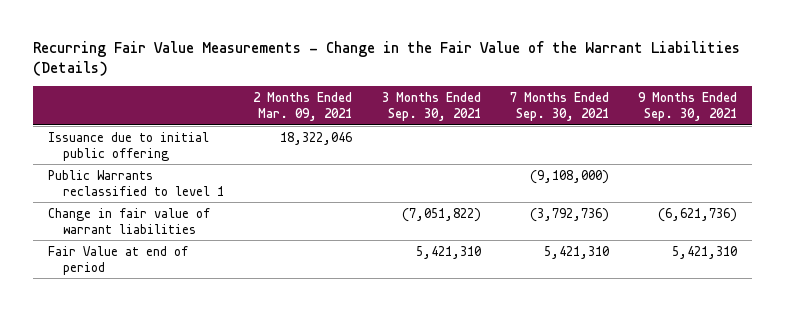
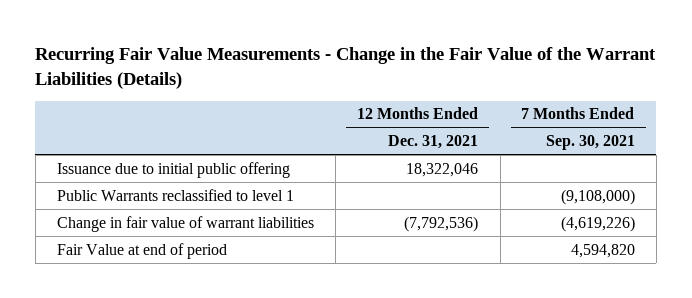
- | 2 Months Ended Mar. 09, 2021 | 3 Months Ended Sep. 30, 2021 | 7 Months Ended Sep. 30, 2021 | 9 Months Ended Sep. 30, 2021
+ | 12 Months Ended Dec. 31, 2021 | 7 Months Ended Sep. 30, 2021
- Change in fair value of warrant liabilities | | (7,051,822) | (3,792,736) | (6,621,736)
- Fair Value at end of period | | 5,421,310 | 5,421,310 | 5,421,310
+ Change in fair value of warrant liabilities | (7,792,536) | (4,619,226)
+ Fair Value at end of period | | 4,594,820

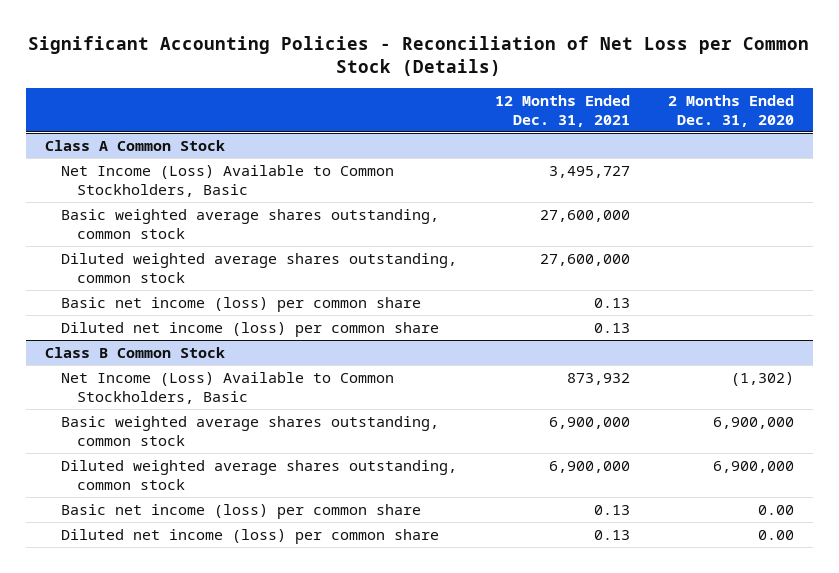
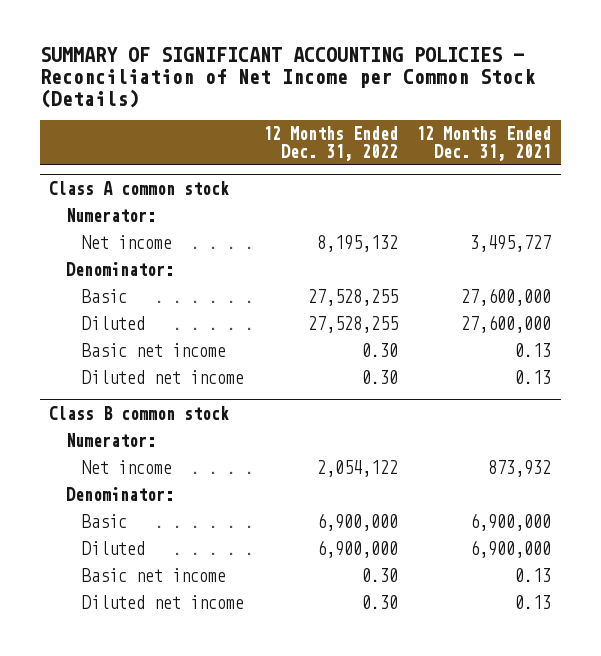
- Significant Accounting Policies - Reconciliation of Net Loss per Common Stock (Details)
+ SUMMARY OF SIGNIFICANT ACCOUNTING POLICIES - Reconciliation of Net Income per Common Stock (Details)
- | 12 Months Ended Dec. 31, 2021 | 2 Months Ended Dec. 31, 2020
+ | 12 Months Ended Dec. 31, 2022 | 12 Months Ended Dec. 31, 2021
- Class A Common Stock
- Net Income (Loss) Available to Common Stockholders, Basic | 3,495,727 |
- Basic weighted average shares outstanding, common stock | 27,600,000 |
- Diluted weighted average shares outstanding, common stock | 27,600,000 |
- Basic net income (loss) per common share | 0.13 |
- Diluted net income (loss) per common share | 0.13 |
- Class B Common Stock
- Net Income (Loss) Available to Common Stockholders, Basic | 873,932 | (1,302)
- Basic weighted average shares outstanding, common stock | 6,900,000 | 6,900,000
- Diluted weighted average shares outstanding, common stock | 6,900,000 | 6,900,000
- Basic net income (loss) per common share | 0.13 | 0.00
- Diluted net income (loss) per common share | 0.13 | 0.00
+ Class A common stock
+ Numerator:
+ Net income | 8,195,132 | 3,495,727
+ Denominator:
+ Basic | 27,528,255 | 27,600,000
+ Diluted | 27,528,255 | 27,600,000
+ Basic net income | 0.30 | 0.13
+ Diluted net income | 0.30 | 0.13
+ Class B common stock
+ Numerator:
+ Net income | 2,054,122 | 873,932
+ Denominator:
+ Basic | 6,900,000 | 6,900,000
+ Diluted | 6,900,000 | 6,900,000
+ Basic net income | 0.30 | 0.13
+ Diluted net income | 0.30 | 0.13

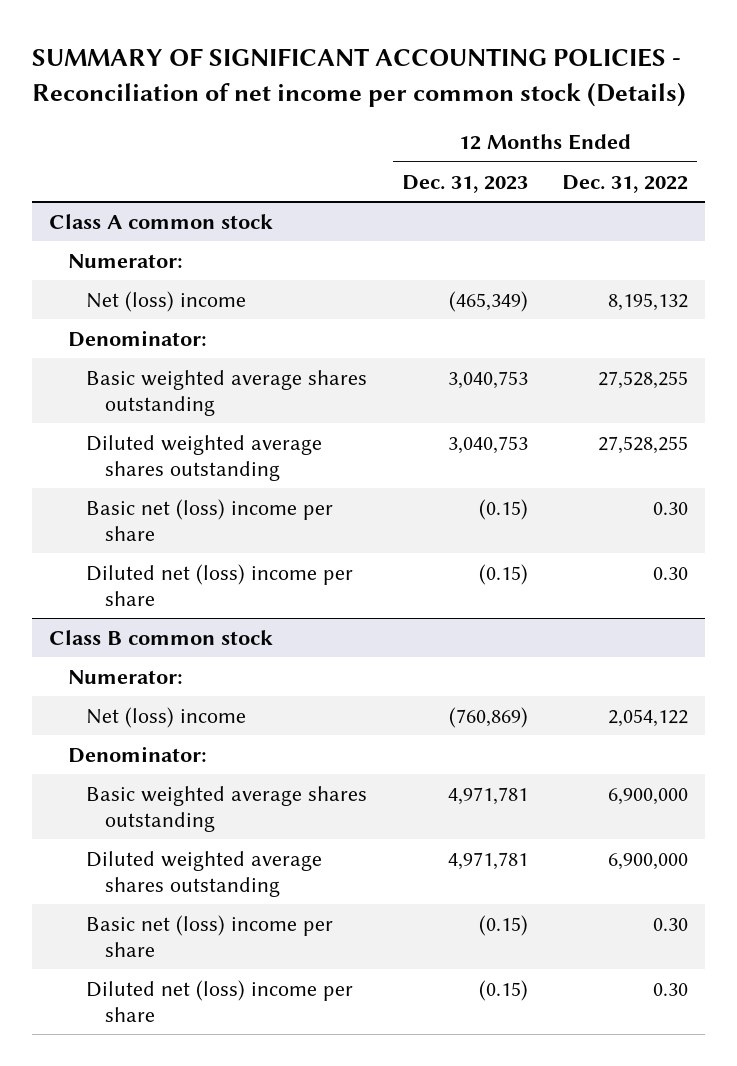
- SUMMARY OF SIGNIFICANT ACCOUNTING POLICIES - Reconciliation of Net Income per Common Stock (Details)
+ SUMMARY OF SIGNIFICANT ACCOUNTING POLICIES - Reconciliation of net income per common stock (Details)
- | 12 Months Ended Dec. 31, 2022 | 12 Months Ended Dec. 31, 2021
+ | 12 Months Ended Dec. 31, 2023 | 12 Months Ended Dec. 31, 2022
@ Class A common stock
- Net income | 8,195,132 | 3,495,727
+ Net (loss) income | (465,349) | 8,195,132
- Basic | 27,528,255 | 27,600,000
- Diluted | 27,528,255 | 27,600,000
- Basic net income | 0.30 | 0.13
- Diluted net income | 0.30 | 0.13
+ Basic weighted average shares outstanding | 3,040,753 | 27,528,255
+ Diluted weighted average shares outstanding | 3,040,753 | 27,528,255
+ Basic net (loss) income per share | (0.15) | 0.30
+ Diluted net (loss) income per share | (0.15) | 0.30
@ Class B common stock
- Net income | 2,054,122 | 873,932
+ Net (loss) income | (760,869) | 2,054,122
- Basic | 6,900,000 | 6,900,000
- Diluted | 6,900,000 | 6,900,000
- Basic net income | 0.30 | 0.13
- Diluted net income | 0.30 | 0.13
+ Basic weighted average shares outstanding | 4,971,781 | 6,900,000
+ Diluted weighted average shares outstanding | 4,971,781 | 6,900,000
+ Basic net (loss) income per share | (0.15) | 0.30
+ Diluted net (loss) income per share | (0.15) | 0.30

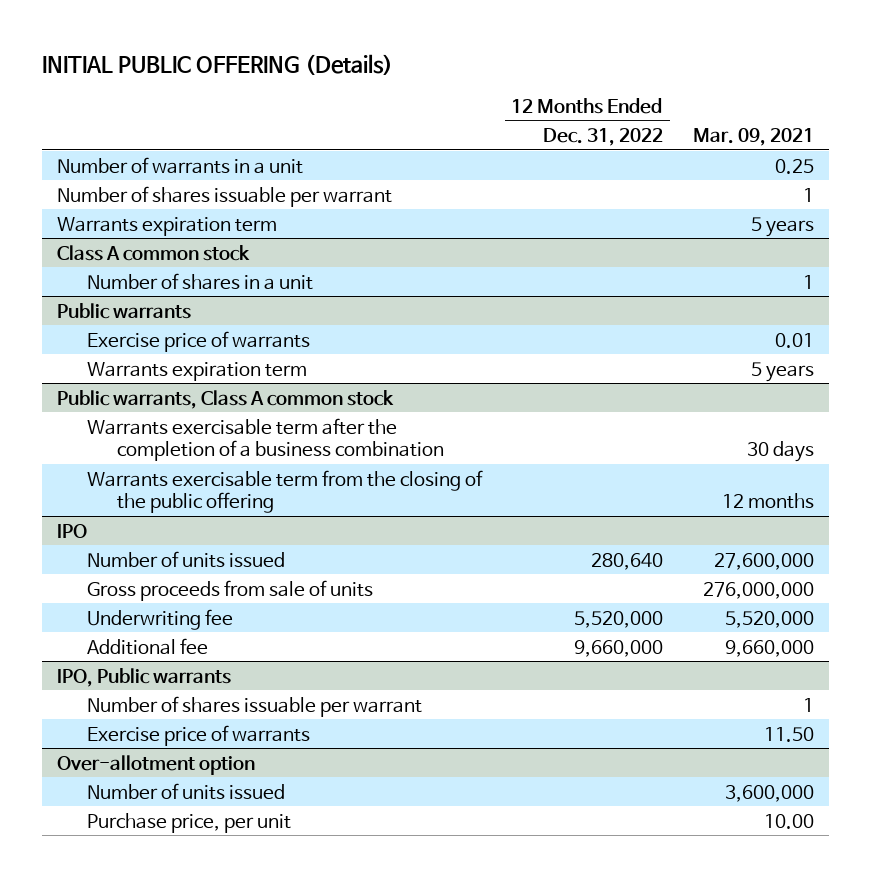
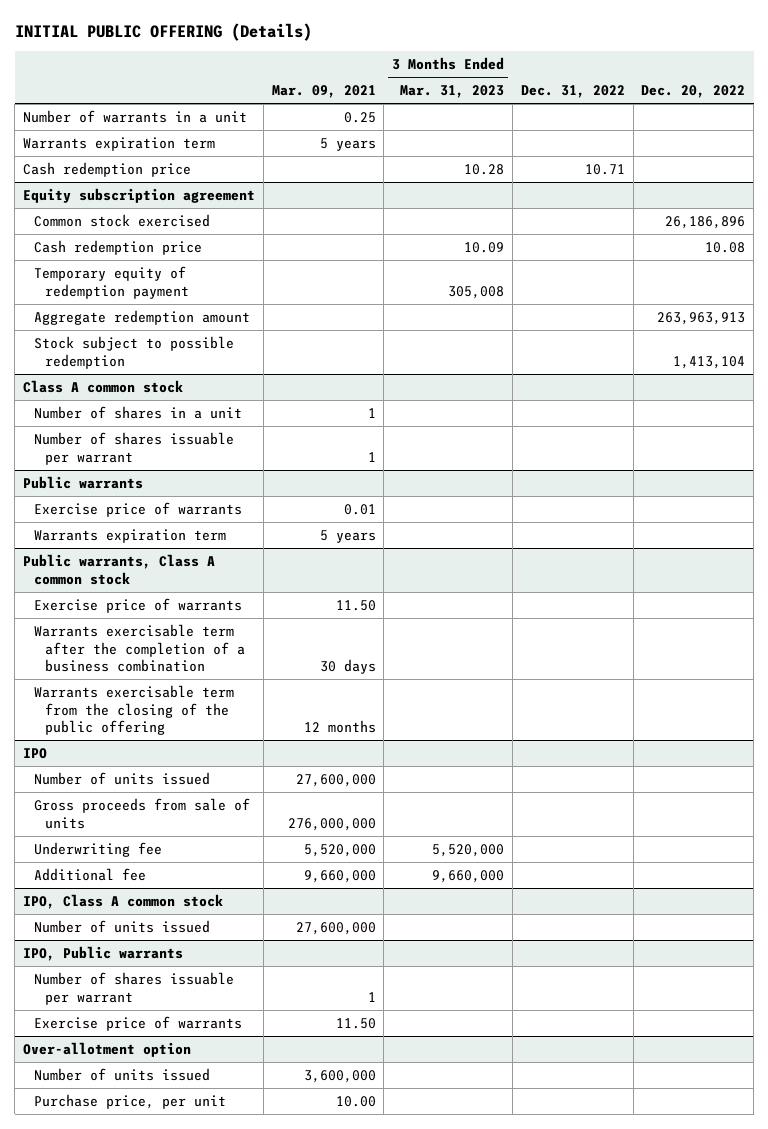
- | 12 Months Ended Dec. 31, 2022 | Mar. 09, 2021
+ | Mar. 09, 2021 | 3 Months Ended Mar. 31, 2023 | Dec. 31, 2022 | Dec. 20, 2022
- Number of shares issuable per warrant | | 1
+ Cash redemption price | | 10.28 | 10.71 |
+ Equity subscription agreement
+ Common stock exercised | | | | 26,186,896
+ Cash redemption price | | 10.09 | | 10.08
+ Temporary equity of redemption payment | | 305,008 | |
+ Aggregate redemption amount | | | | 263,963,913
+ Stock subject to possible redemption | | | | 1,413,104
@ Class A common stock
+ Number of shares issuable per warrant | 1 | | |
@ Public warrants, Class A common stock
+ Exercise price of warrants | 11.50 | | |
+ IPO, Class A common stock
+ Number of units issued | 27,600,000 | | |

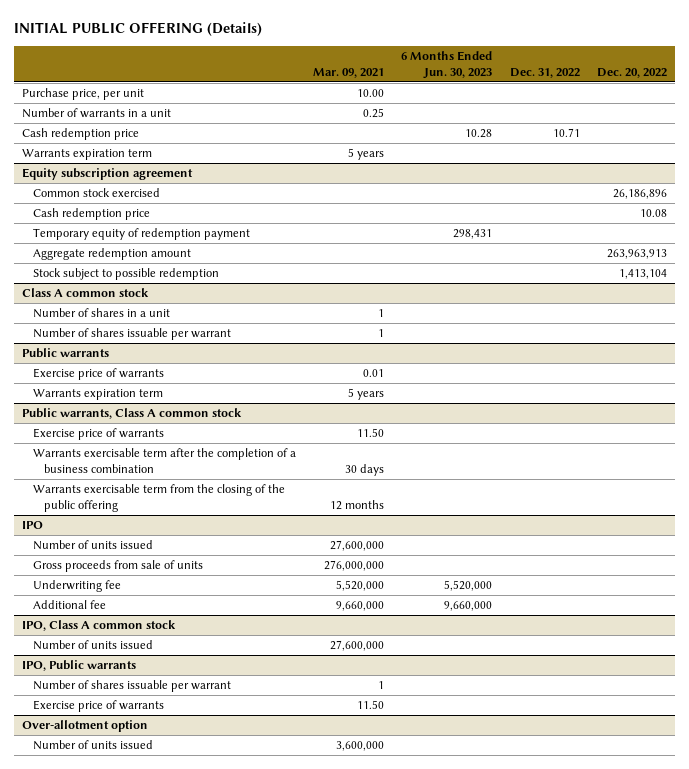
- | Mar. 09, 2021 | 3 Months Ended Mar. 31, 2023 | Dec. 31, 2022 | Dec. 20, 2022
+ | Mar. 09, 2021 | 6 Months Ended Jun. 30, 2023 | Dec. 31, 2022 | Dec. 20, 2022
+ Purchase price, per unit | 10.00 | | |
moved down: Warrants expiration term | 5 years | | |
@ Over-allotment option
- Purchase price, per unit | 10.00 | | |

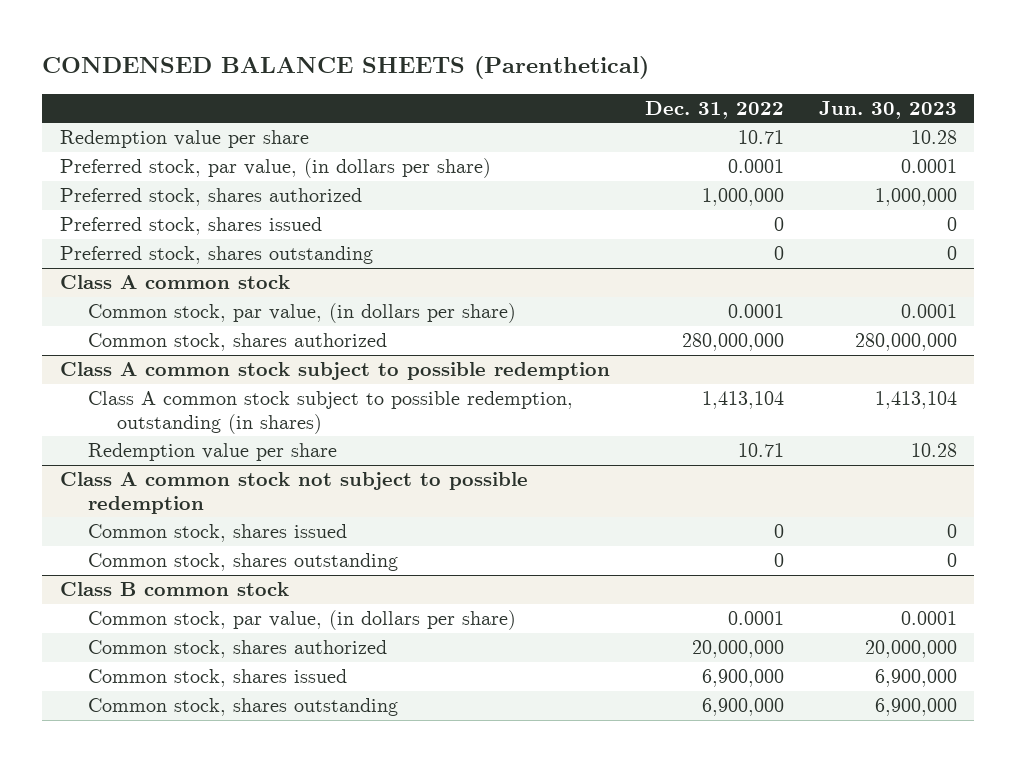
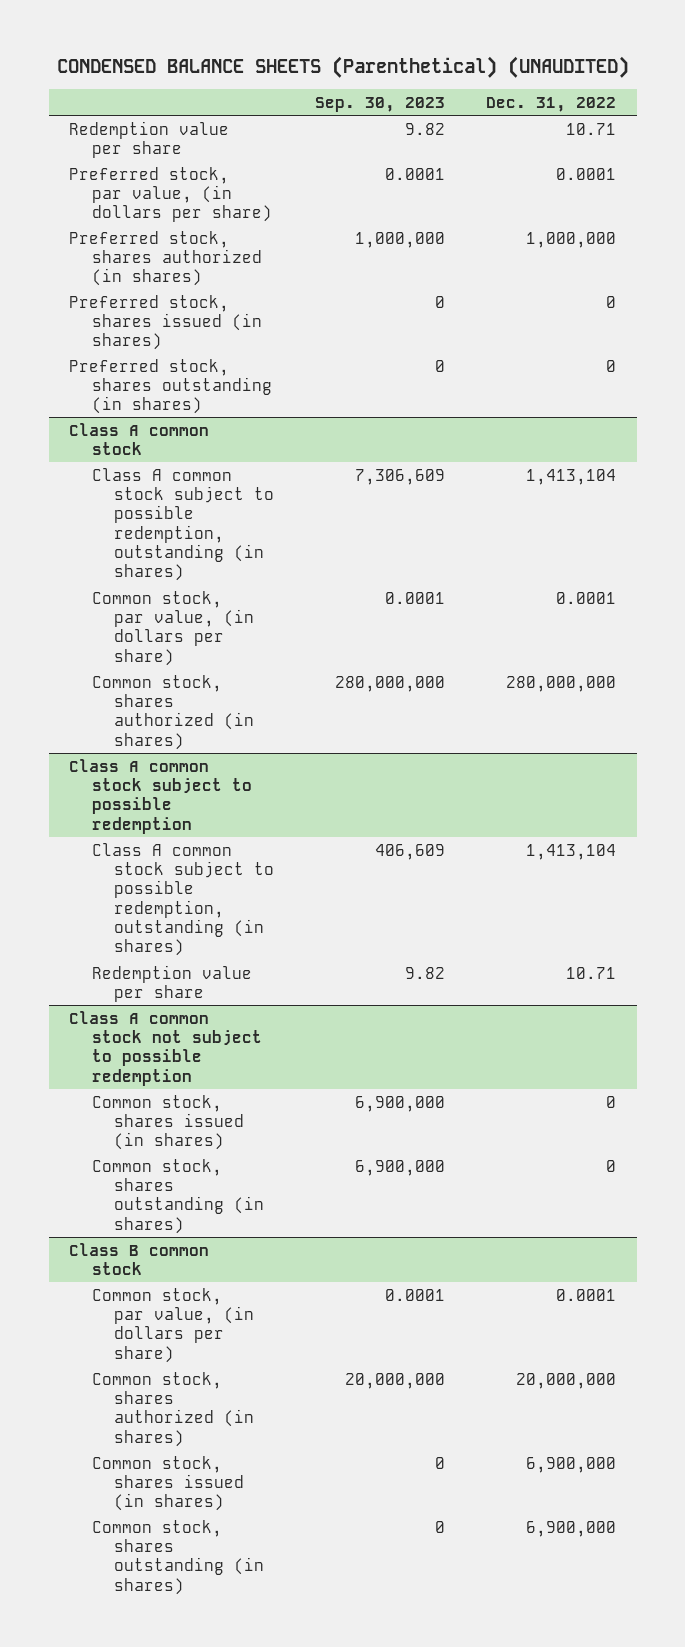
- CONDENSED BALANCE SHEETS (Parenthetical)
+ CONDENSED BALANCE SHEETS (Parenthetical) (UNAUDITED)
- | Dec. 31, 2022 | Jun. 30, 2023
+ | Sep. 30, 2023 | Dec. 31, 2022
- Preferred stock, shares authorized | 1,000,000 | 1,000,000
- Preferred stock, shares issued | 0 | 0
- Preferred stock, shares outstanding | 0 | 0
+ Preferred stock, shares authorized (in shares) | 1,000,000 | 1,000,000
+ Preferred stock, shares issued (in shares) | 0 | 0
+ Preferred stock, shares outstanding (in shares) | 0 | 0
@ Class A common stock
+ Class A common stock subject to possible redemption, outstanding (in shares) | 7,306,609 | 1,413,104
- Common stock, shares authorized | 280,000,000 | 280,000,000
+ Common stock, shares authorized (in shares) | 280,000,000 | 280,000,000
@ Class A common stock not subject to possible redemption
- Common stock, shares issued | 0 | 0
- Common stock, shares outstanding | 0 | 0
+ Common stock, shares issued (in shares) | 6,900,000 | 0
+ Common stock, shares outstanding (in shares) | 6,900,000 | 0
@ Class B common stock
- Common stock, shares authorized | 20,000,000 | 20,000,000
- Common stock, shares issued | 6,900,000 | 6,900,000
- Common stock, shares outstanding | 6,900,000 | 6,900,000
+ Common stock, shares authorized (in shares) | 20,000,000 | 20,000,000
+ Common stock, shares issued (in shares) | 0 | 6,900,000
+ Common stock, shares outstanding (in shares) | 0 | 6,900,000

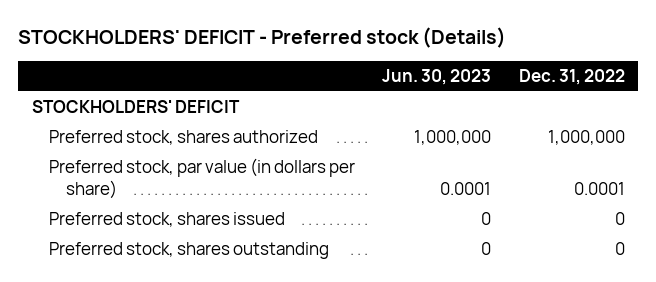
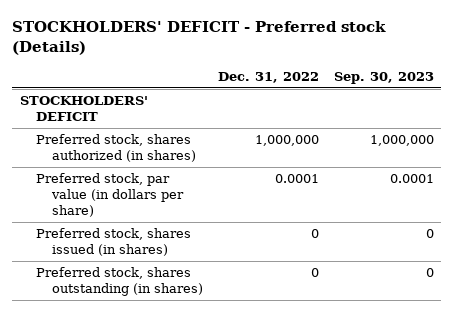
- | Jun. 30, 2023 | Dec. 31, 2022
+ | Dec. 31, 2022 | Sep. 30, 2023
- Preferred stock, shares authorized | 1,000,000 | 1,000,000
+ Preferred stock, shares authorized (in shares) | 1,000,000 | 1,000,000
- Preferred stock, shares issued | 0 | 0
- Preferred stock, shares outstanding | 0 | 0
+ Preferred stock, shares issued (in shares) | 0 | 0
+ Preferred stock, shares outstanding (in shares) | 0 | 0

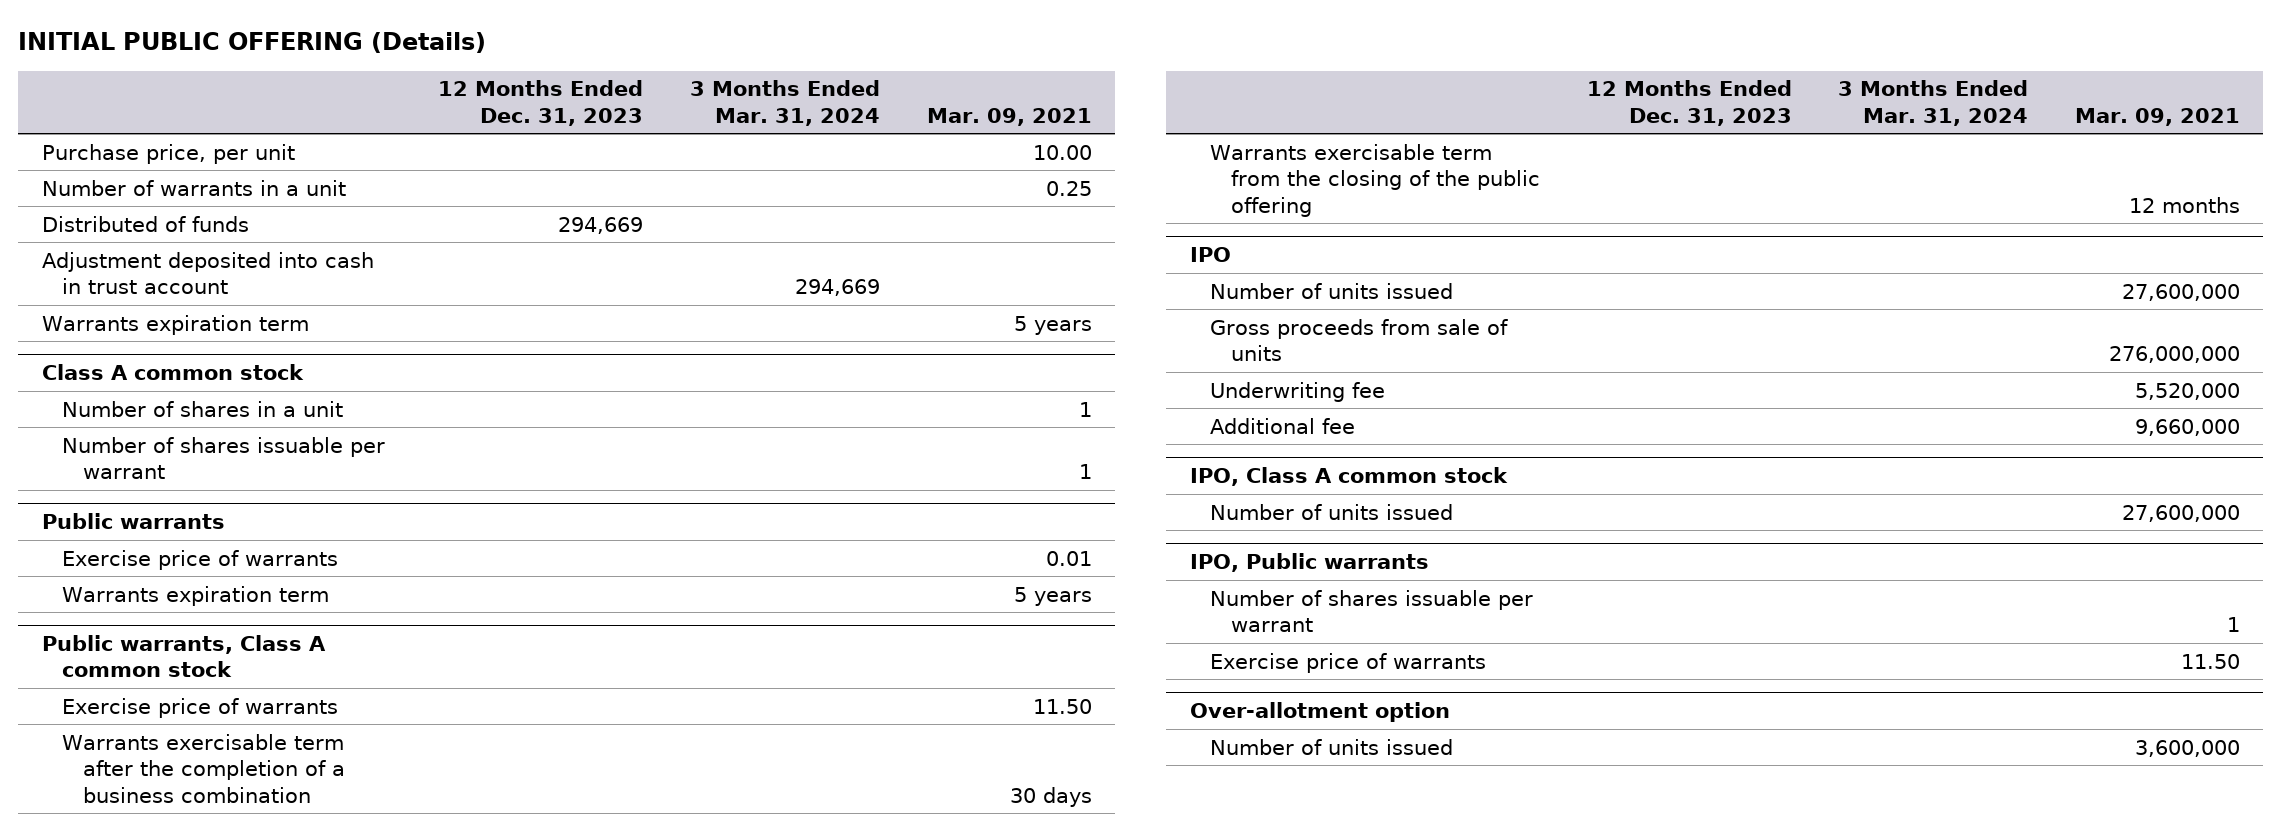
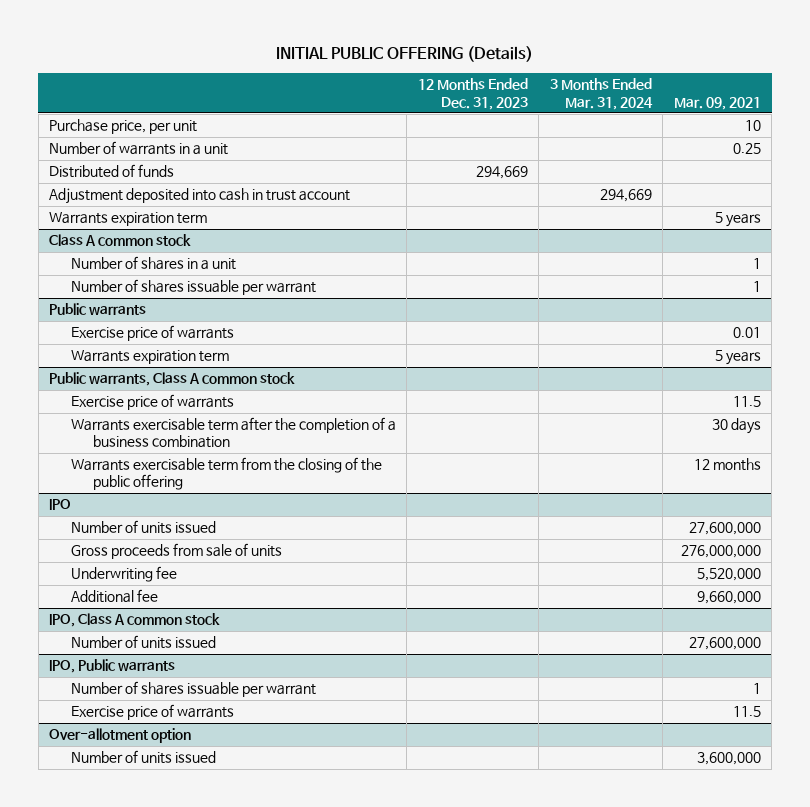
- Purchase price, per unit | | | 10.00
+ Purchase price, per unit | | | 10
@ Public warrants, Class A common stock
- Exercise price of warrants | | | 11.50
+ Exercise price of warrants | | | 11.5
@ IPO, Public warrants
- Exercise price of warrants | | | 11.50
+ Exercise price of warrants | | | 11.5

